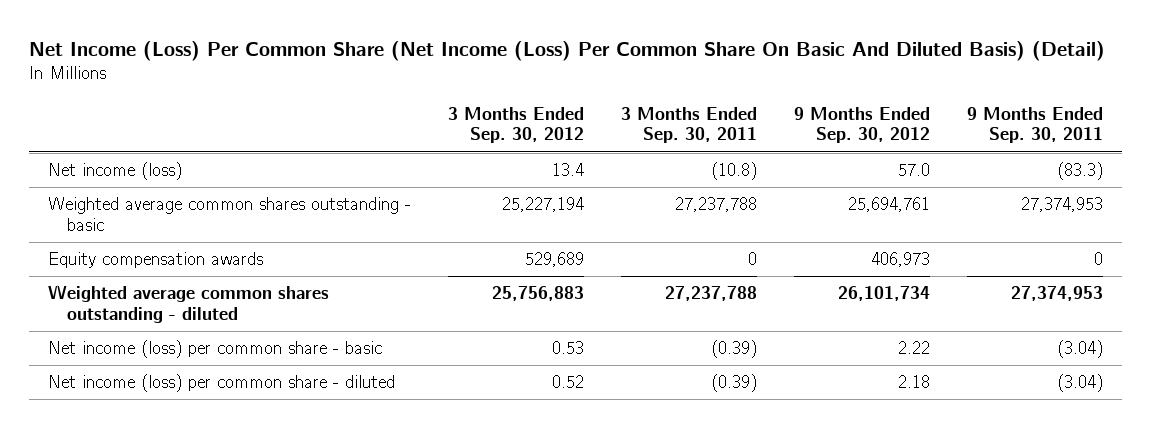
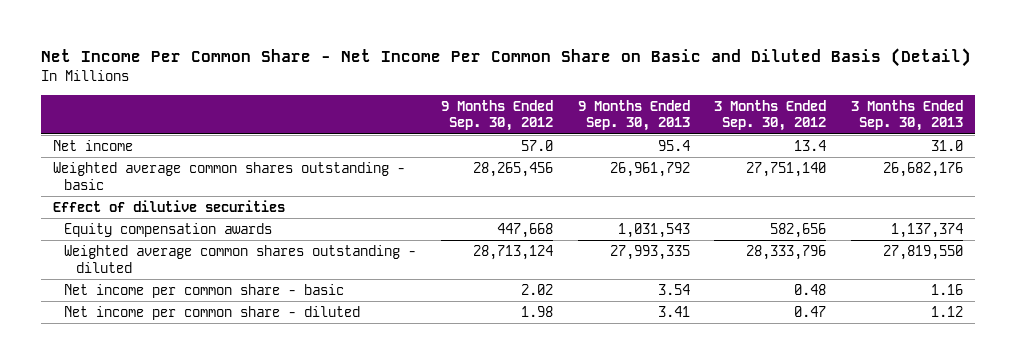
- Net Income (Loss) Per Common Share (Net Income (Loss) Per Common Share On Basic And Diluted Basis) (Detail)
+ Net Income Per Common Share - Net Income Per Common Share on Basic and Diluted Basis (Detail)
- | 3 Months Ended Sep. 30, 2012 | 3 Months Ended Sep. 30, 2011 | 9 Months Ended Sep. 30, 2012 | 9 Months Ended Sep. 30, 2011
+ | 9 Months Ended Sep. 30, 2012 | 9 Months Ended Sep. 30, 2013 | 3 Months Ended Sep. 30, 2012 | 3 Months Ended Sep. 30, 2013
- Net income (loss) | 13.4 | (10.8) | 57.0 | (83.3)
- Weighted average common shares outstanding - basic | 25,227,194 | 27,237,788 | 25,694,761 | 27,374,953
- Equity compensation awards | 529,689 | 0 | 406,973 | 0
- Weighted average common shares outstanding - diluted | 25,756,883 | 27,237,788 | 26,101,734 | 27,374,953
- Net income (loss) per common share - basic | 0.53 | (0.39) | 2.22 | (3.04)
- Net income (loss) per common share - diluted | 0.52 | (0.39) | 2.18 | (3.04)
+ Net income | 57.0 | 95.4 | 13.4 | 31.0
+ Weighted average common shares outstanding - basic | 28,265,456 | 26,961,792 | 27,751,140 | 26,682,176
+ Effect of dilutive securities
+ Equity compensation awards | 447,668 | 1,031,543 | 582,656 | 1,137,374
+ Weighted average common shares outstanding - diluted | 28,713,124 | 27,993,335 | 28,333,796 | 27,819,550
+ Net income per common share - basic | 2.02 | 3.54 | 0.48 | 1.16
+ Net income per common share - diluted | 1.98 | 3.41 | 0.47 | 1.12

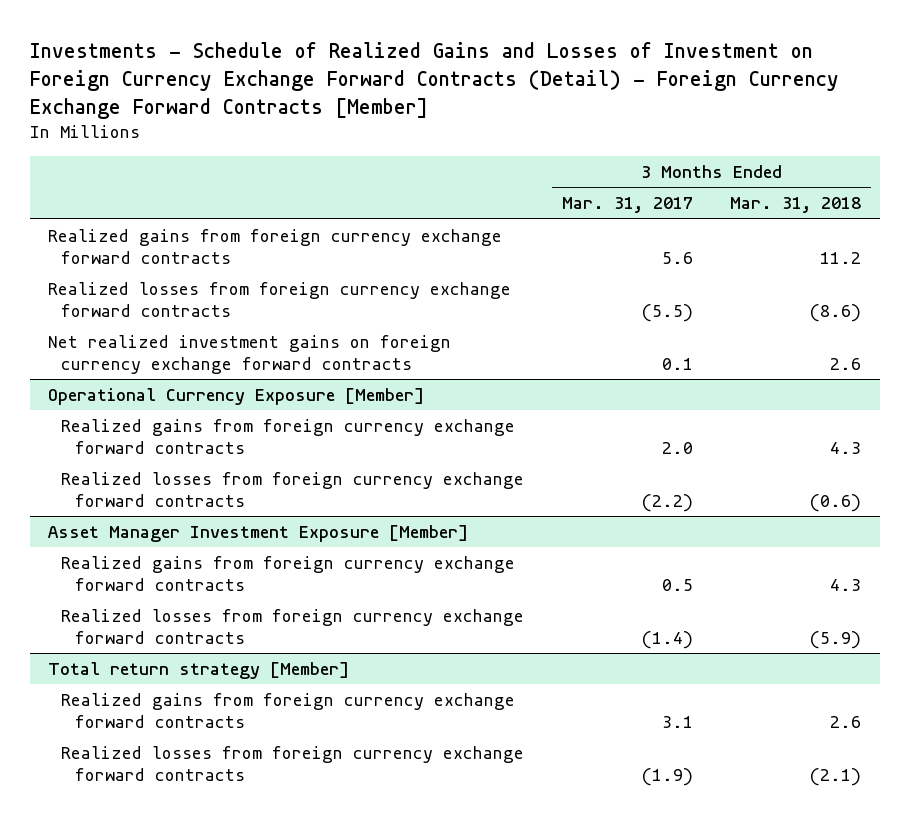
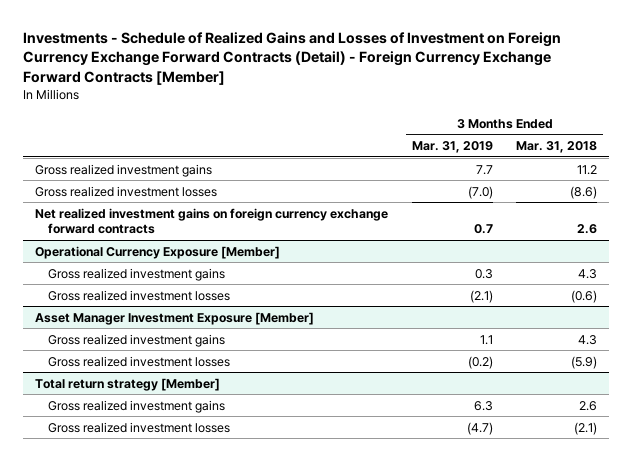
- | 3 Months Ended Mar. 31, 2017 | 3 Months Ended Mar. 31, 2018
+ | 3 Months Ended Mar. 31, 2019 | 3 Months Ended Mar. 31, 2018
- Realized gains from foreign currency exchange forward contracts | 5.6 | 11.2
- Realized losses from foreign currency exchange forward contracts | (5.5) | (8.6)
+ Gross realized investment gains | 7.7 | 11.2
+ Gross realized investment losses | (7.0) | (8.6)
@ Operational Currency Exposure [Member]
- Realized gains from foreign currency exchange forward contracts | 2.0 | 4.3
- Realized losses from foreign currency exchange forward contracts | (2.2) | (0.6)
+ Gross realized investment gains | 0.3 | 4.3
+ Gross realized investment losses | (2.1) | (0.6)
@ Asset Manager Investment Exposure [Member]
- Realized gains from foreign currency exchange forward contracts | 0.5 | 4.3
- Realized losses from foreign currency exchange forward contracts | (1.4) | (5.9)
+ Gross realized investment gains | 1.1 | 4.3
+ Gross realized investment losses | (0.2) | (5.9)
@ Total return strategy [Member]
- Realized gains from foreign currency exchange forward contracts | 3.1 | 2.6
- Realized losses from foreign currency exchange forward contracts | (1.9) | (2.1)
+ Gross realized investment gains | 6.3 | 2.6
+ Gross realized investment losses | (4.7) | (2.1)

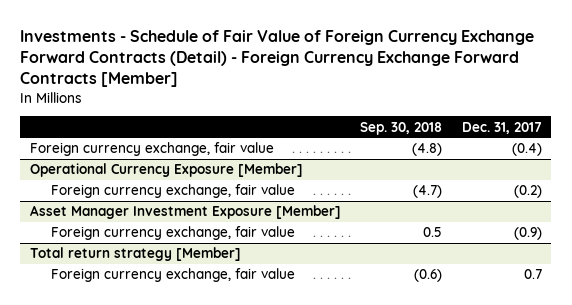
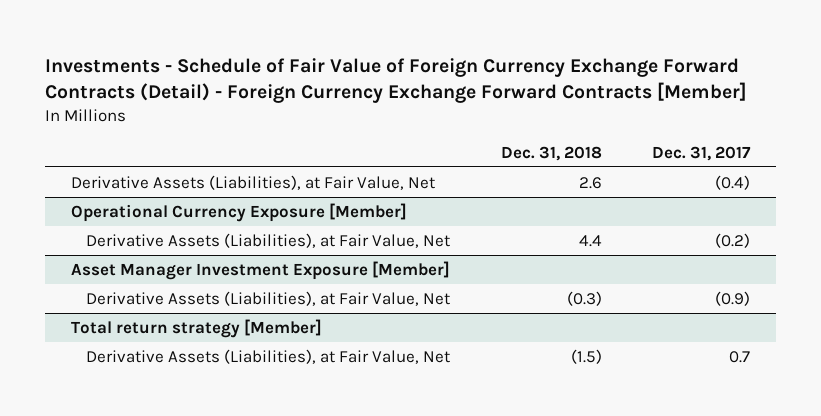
- | Sep. 30, 2018 | Dec. 31, 2017
+ | Dec. 31, 2018 | Dec. 31, 2017
- Foreign currency exchange, fair value | (4.8) | (0.4)
+ Derivative Assets (Liabilities), at Fair Value, Net | 2.6 | (0.4)
@ Operational Currency Exposure [Member]
- Foreign currency exchange, fair value | (4.7) | (0.2)
+ Derivative Assets (Liabilities), at Fair Value, Net | 4.4 | (0.2)
@ Asset Manager Investment Exposure [Member]
- Foreign currency exchange, fair value | 0.5 | (0.9)
+ Derivative Assets (Liabilities), at Fair Value, Net | (0.3) | (0.9)
@ Total return strategy [Member]
- Foreign currency exchange, fair value | (0.6) | 0.7
+ Derivative Assets (Liabilities), at Fair Value, Net | (1.5) | 0.7

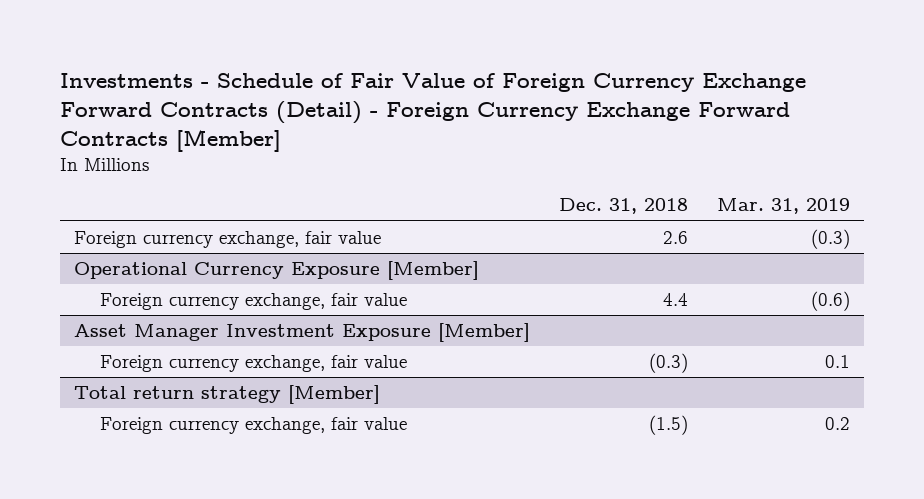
- | Dec. 31, 2018 | Dec. 31, 2017
+ | Dec. 31, 2018 | Mar. 31, 2019
- Derivative Assets (Liabilities), at Fair Value, Net | 2.6 | (0.4)
+ Foreign currency exchange, fair value | 2.6 | (0.3)
@ Operational Currency Exposure [Member]
- Derivative Assets (Liabilities), at Fair Value, Net | 4.4 | (0.2)
+ Foreign currency exchange, fair value | 4.4 | (0.6)
@ Asset Manager Investment Exposure [Member]
- Derivative Assets (Liabilities), at Fair Value, Net | (0.3) | (0.9)
+ Foreign currency exchange, fair value | (0.3) | 0.1
@ Total return strategy [Member]
- Derivative Assets (Liabilities), at Fair Value, Net | (1.5) | 0.7
+ Foreign currency exchange, fair value | (1.5) | 0.2

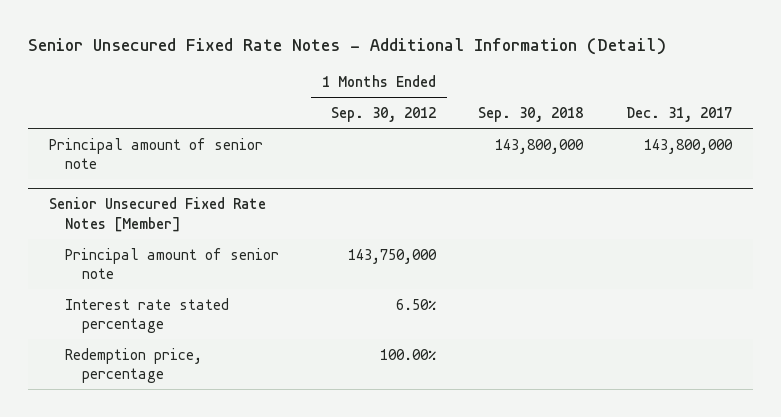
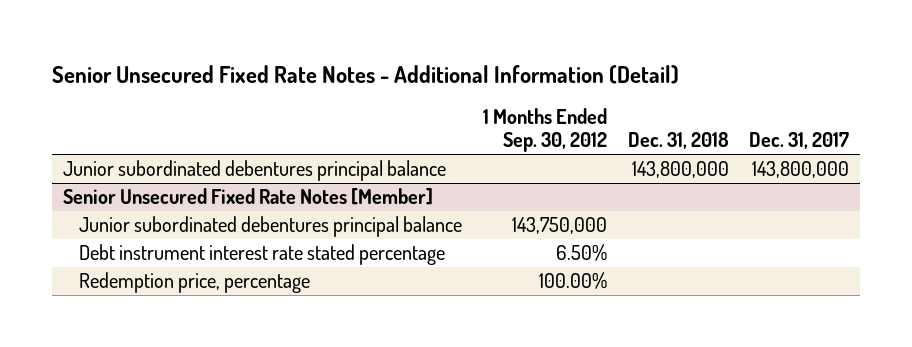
- | 1 Months Ended Sep. 30, 2012 | Sep. 30, 2018 | Dec. 31, 2017
+ | 1 Months Ended Sep. 30, 2012 | Dec. 31, 2018 | Dec. 31, 2017
- Principal amount of senior note | | 143,800,000 | 143,800,000
+ Junior subordinated debentures principal balance | | 143,800,000 | 143,800,000
@ Senior Unsecured Fixed Rate Notes [Member]
- Principal amount of senior note | 143,750,000 | |
- Interest rate stated percentage | 6.50% | |
+ Junior subordinated debentures principal balance | 143,750,000 | |
+ Debt instrument interest rate stated percentage | 6.50% | |

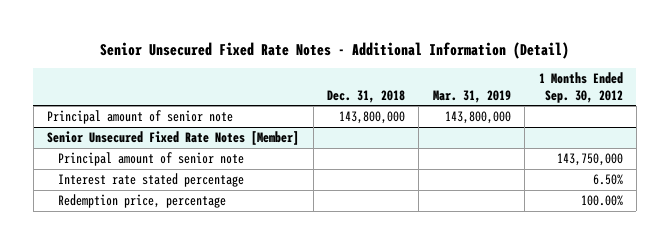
- | 1 Months Ended Sep. 30, 2012 | Dec. 31, 2018 | Dec. 31, 2017
+ | Dec. 31, 2018 | Mar. 31, 2019 | 1 Months Ended Sep. 30, 2012
- Junior subordinated debentures principal balance | | 143,800,000 | 143,800,000
+ Principal amount of senior note | 143,800,000 | 143,800,000 |
@ Senior Unsecured Fixed Rate Notes [Member]
- Junior subordinated debentures principal balance | 143,750,000 | |
- Debt instrument interest rate stated percentage | 6.50% | |
+ Principal amount of senior note | | | 143,750,000
+ Interest rate stated percentage | | | 6.50%

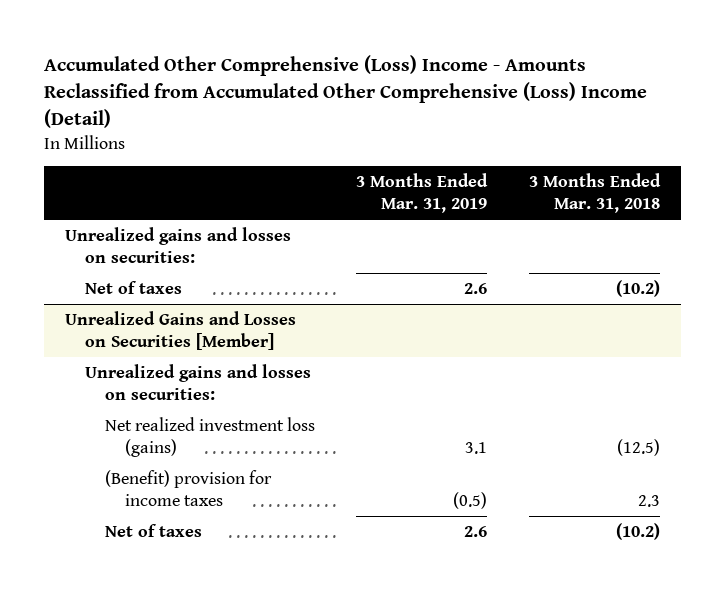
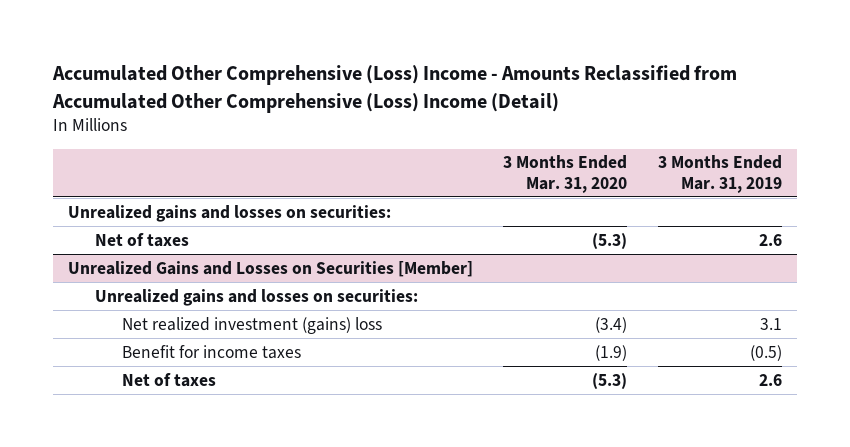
- | 3 Months Ended Mar. 31, 2019 | 3 Months Ended Mar. 31, 2018
+ | 3 Months Ended Mar. 31, 2020 | 3 Months Ended Mar. 31, 2019
@ Unrealized Gains and Losses on Securities [Member]
- Net realized investment loss (gains) | 3.1 | (12.5)
- (Benefit) provision for income taxes | (0.5) | 2.3
+ Net realized investment (gains) loss | (3.4) | 3.1
+ Benefit for income taxes | (1.9) | (0.5)

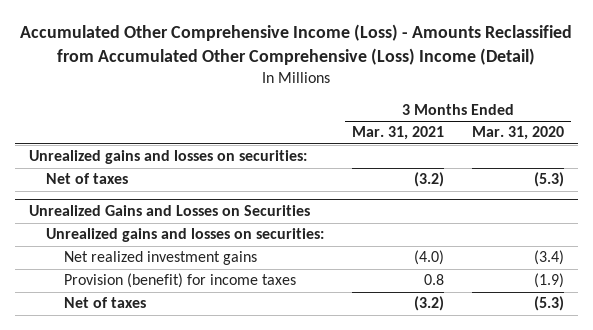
- Accumulated Other Comprehensive (Loss) Income - Amounts Reclassified from Accumulated Other Comprehensive (Loss) Income (Detail)
+ Accumulated Other Comprehensive Income (Loss) - Amounts Reclassified from Accumulated Other Comprehensive (Loss) Income (Detail)
- | 3 Months Ended Mar. 31, 2020 | 3 Months Ended Mar. 31, 2019
+ | 3 Months Ended Mar. 31, 2021 | 3 Months Ended Mar. 31, 2020
- Unrealized Gains and Losses on Securities [Member]
+ Unrealized Gains and Losses on Securities
- Net realized investment (gains) loss | (3.4) | 3.1
- Benefit for income taxes | (1.9) | (0.5)
+ Net realized investment gains | (4.0) | (3.4)
+ Provision (benefit) for income taxes | 0.8 | (1.9)

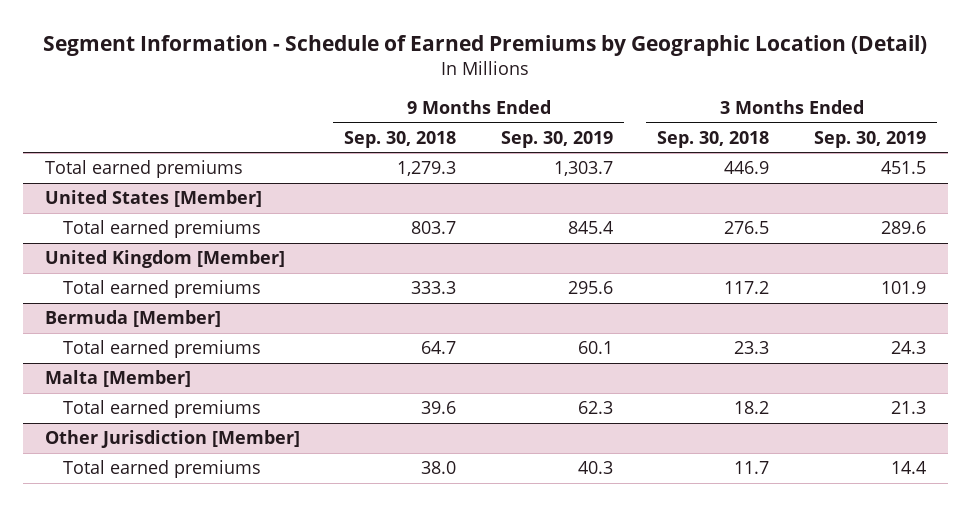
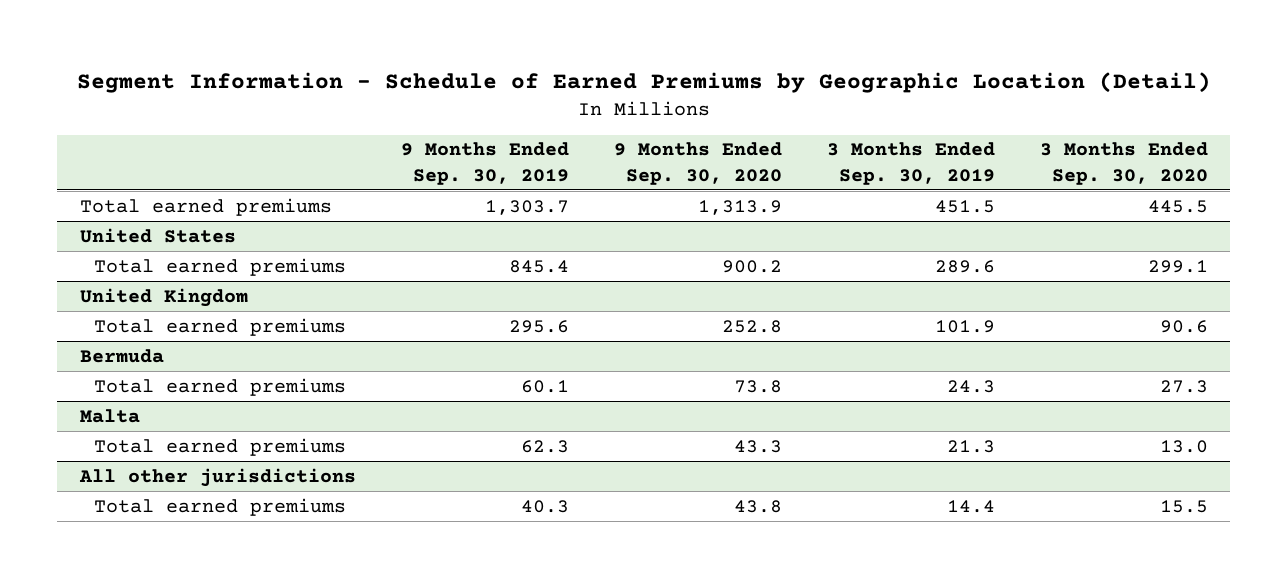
- | 9 Months Ended Sep. 30, 2018 | 9 Months Ended Sep. 30, 2019 | 3 Months Ended Sep. 30, 2018 | 3 Months Ended Sep. 30, 2019
+ | 9 Months Ended Sep. 30, 2019 | 9 Months Ended Sep. 30, 2020 | 3 Months Ended Sep. 30, 2019 | 3 Months Ended Sep. 30, 2020
- United States [Member]
+ United States
- United Kingdom [Member]
+ United Kingdom
- Bermuda [Member]
+ Bermuda
- Malta [Member]
+ Malta
- Other Jurisdiction [Member]
+ All other jurisdictions

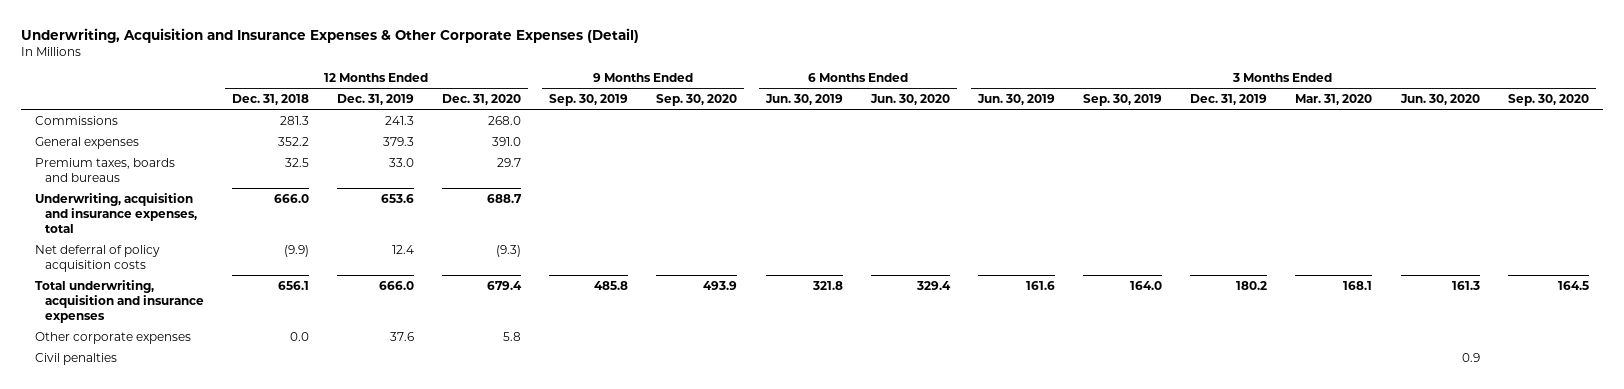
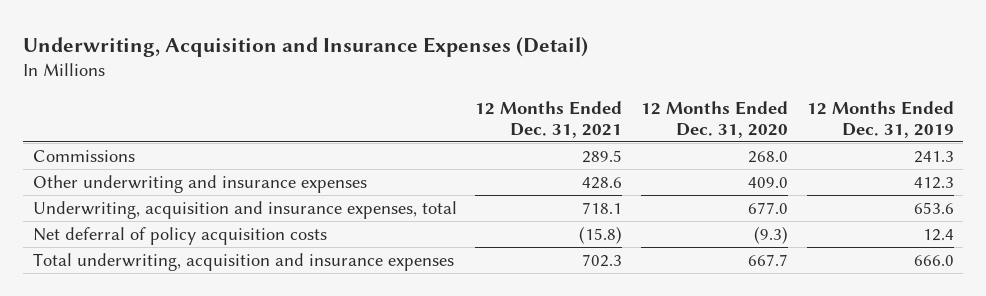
- Underwriting, Acquisition and Insurance Expenses & Other Corporate Expenses (Detail)
+ Underwriting, Acquisition and Insurance Expenses (Detail)
- | 12 Months Ended Dec. 31, 2018 | 12 Months Ended Dec. 31, 2019 | 12 Months Ended Dec. 31, 2020 | 9 Months Ended Sep. 30, 2019 | 9 Months Ended Sep. 30, 2020 | 6 Months Ended Jun. 30, 2019 | 6 Months Ended Jun. 30, 2020 | 3 Months Ended Jun. 30, 2019 | 3 Months Ended Sep. 30, 2019 | 3 Months Ended Dec. 31, 2019 | 3 Months Ended Mar. 31, 2020 | 3 Months Ended Jun. 30, 2020 | 3 Months Ended Sep. 30, 2020
+ | 12 Months Ended Dec. 31, 2021 | 12 Months Ended Dec. 31, 2020 | 12 Months Ended Dec. 31, 2019
- General expenses | 352.2 | 379.3 | 391.0 | | | | | | | | | |
- Premium taxes, boards and bureaus | 32.5 | 33.0 | 29.7 | | | | | | | | | |
- Underwriting, acquisition and insurance expenses, total | 666.0 | 653.6 | 688.7 | | | | | | | | | |
+ Other underwriting and insurance expenses | 428.6 | 409.0 | 412.3
+ Underwriting, acquisition and insurance expenses, total | 718.1 | 677.0 | 653.6
- Total underwriting, acquisition and insurance expenses | 656.1 | 666.0 | 679.4 | 485.8 | 493.9 | 321.8 | 329.4 | 161.6 | 164.0 | 180.2 | 168.1 | 161.3 | 164.5
- Other corporate expenses | 0.0 | 37.6 | 5.8 | | | | | | | | | |
- Civil penalties | | | | | | | | | | | | 0.9 |
+ Total underwriting, acquisition and insurance expenses | 702.3 | 667.7 | 666.0

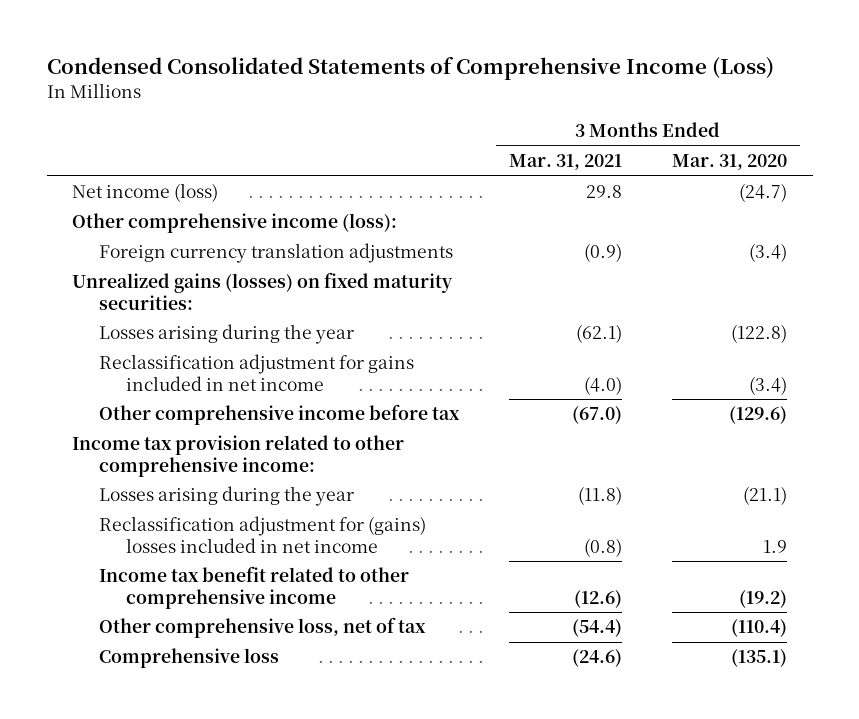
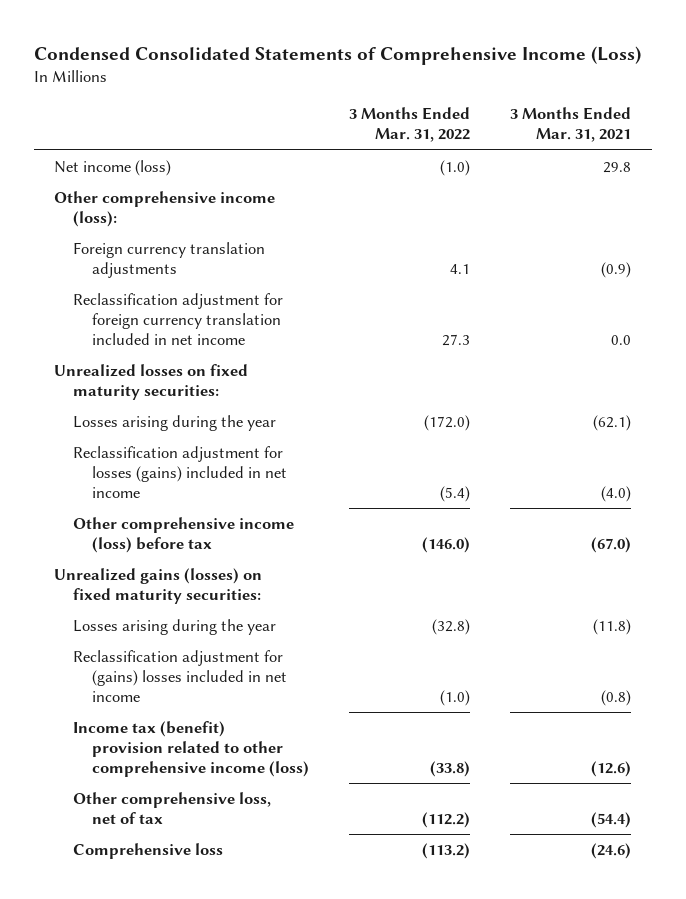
- | 3 Months Ended Mar. 31, 2021 | 3 Months Ended Mar. 31, 2020
+ | 3 Months Ended Mar. 31, 2022 | 3 Months Ended Mar. 31, 2021
+ Reclassification adjustment for foreign currency translation included in net income | 27.3 | 0.0
+ Unrealized losses on fixed maturity securities:
- Reclassification adjustment for gains included in net income | (4.0) | (3.4)
- Other comprehensive income before tax | (67.0) | (129.6)
- Income tax provision related to other comprehensive income:
+ Reclassification adjustment for losses (gains) included in net income | (5.4) | (4.0)
+ Other comprehensive income (loss) before tax | (146.0) | (67.0)
moved down: Unrealized gains (losses) on fixed maturity securities:
- Income tax benefit related to other comprehensive income | (12.6) | (19.2)
+ Income tax (benefit) provision related to other comprehensive income (loss) | (33.8) | (12.6)

